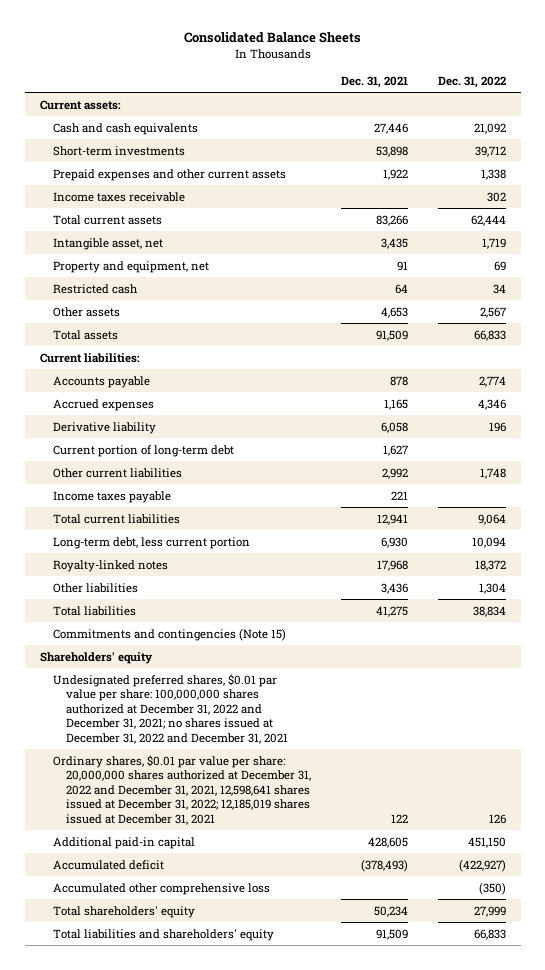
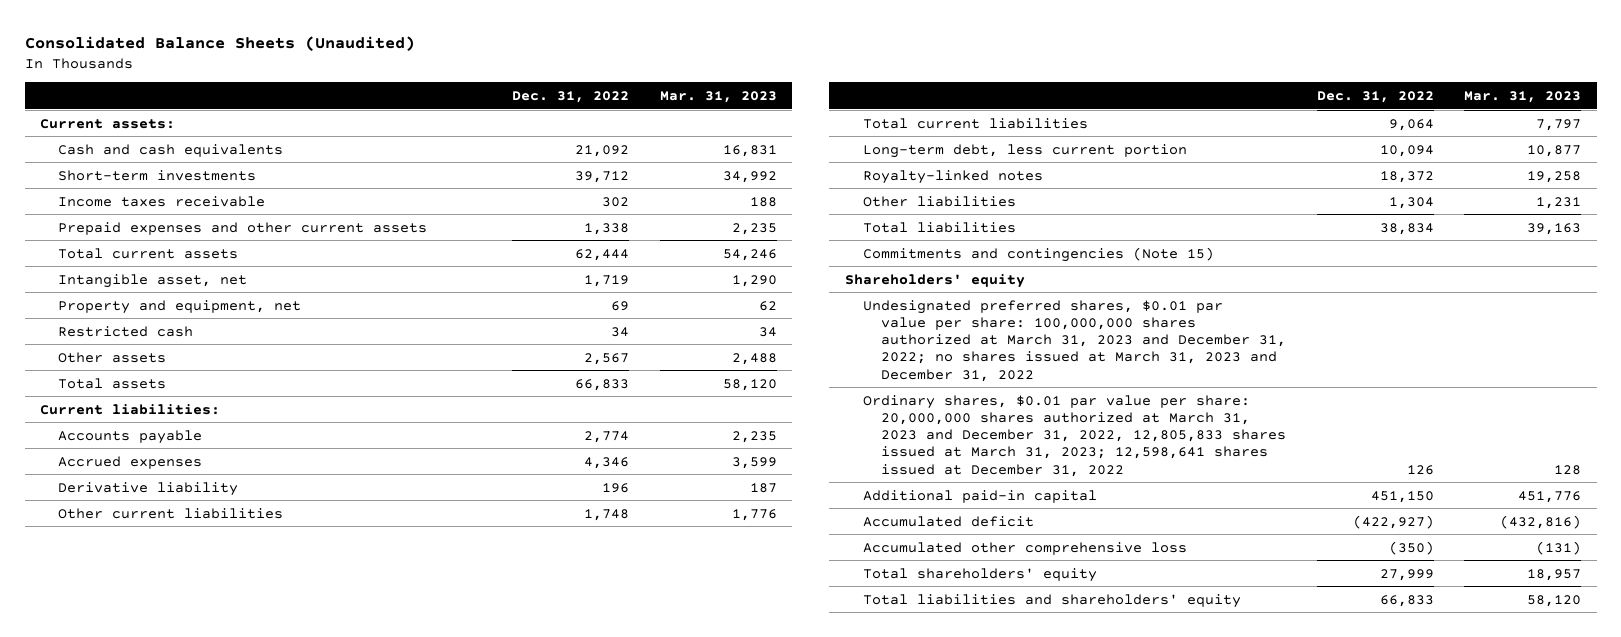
- Consolidated Balance Sheets
+ Consolidated Balance Sheets (Unaudited)
- | Dec. 31, 2021 | Dec. 31, 2022
+ | Dec. 31, 2022 | Mar. 31, 2023
moved down: Prepaid expenses and other current assets | 1,338 | 2,235
- Current portion of long-term debt | 1,627 |
- Income taxes payable | 221 |
- Undesignated preferred shares, $0.01 par value per share: 100,000,000 shares authorized at December 31, 2022 and December 31, 2021; no shares issued at December 31, 2022 and December 31, 2021
- Ordinary shares, $0.01 par value per share: 20,000,000 shares authorized at December 31, 2022 and December 31, 2021, 12,598,641 shares issued at December 31, 2022; 12,185,019 shares issued at December 31, 2021 | 122 | 126
+ Undesignated preferred shares, $0.01 par value per share: 100,000,000 shares authorized at March 31, 2023 and December 31, 2022; no shares issued at March 31, 2023 and December 31, 2022
+ Ordinary shares, $0.01 par value per share: 20,000,000 shares authorized at March 31, 2023 and December 31, 2022, 12,805,833 shares issued at March 31, 2023; 12,598,641 shares issued at December 31, 2022 | 126 | 128

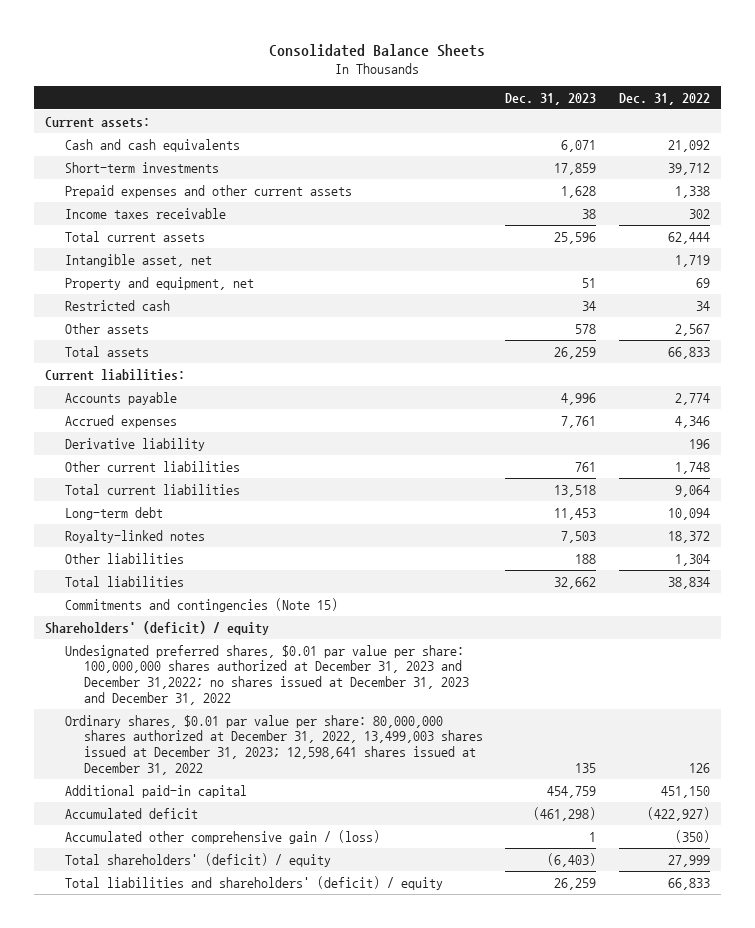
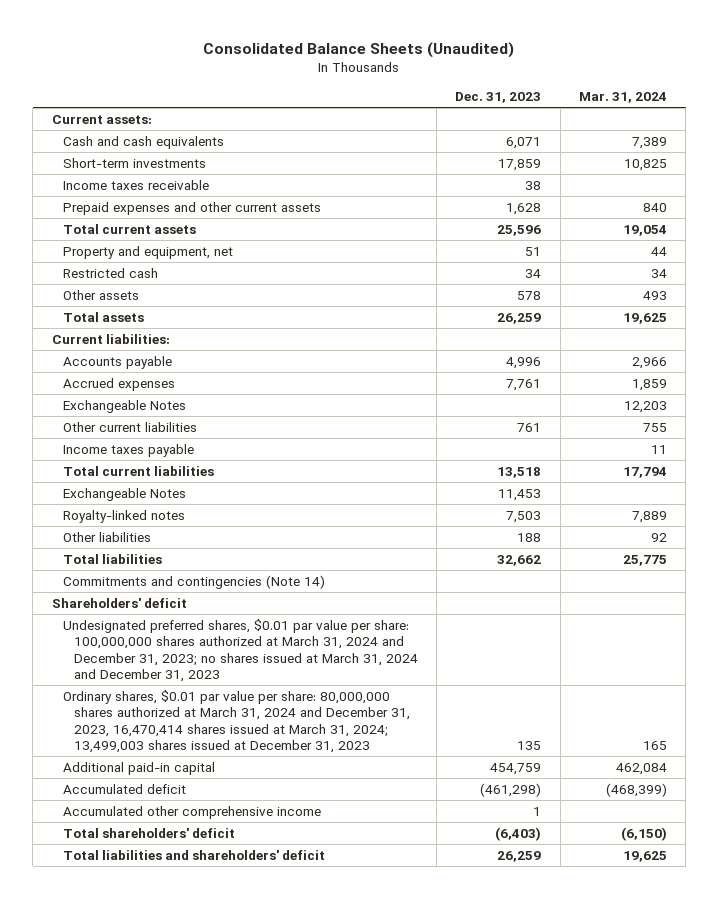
- Consolidated Balance Sheets
+ Consolidated Balance Sheets (Unaudited)
- | Dec. 31, 2023 | Dec. 31, 2022
+ | Dec. 31, 2023 | Mar. 31, 2024
moved down: Prepaid expenses and other current assets | 1,628 | 840
- Intangible asset, net | | 1,719
- Derivative liability | | 196
+ Exchangeable Notes | | 12,203
+ Income taxes payable | | 11
- Long-term debt | 11,453 | 10,094
+ Exchangeable Notes | 11,453 |
- Commitments and contingencies (Note 15)
- Shareholders' (deficit) / equity
- Undesignated preferred shares, $0.01 par value per share: 100,000,000 shares authorized at December 31, 2023 and December 31,2022; no shares issued at December 31, 2023 and December 31, 2022
- Ordinary shares, $0.01 par value per share: 80,000,000 shares authorized at December 31, 2022, 13,499,003 shares issued at December 31, 2023; 12,598,641 shares issued at December 31, 2022 | 135 | 126
+ Commitments and contingencies (Note 14)
+ Shareholders' deficit
+ Undesignated preferred shares, $0.01 par value per share: 100,000,000 shares authorized at March 31, 2024 and December 31, 2023; no shares issued at March 31, 2024 and December 31, 2023
+ Ordinary shares, $0.01 par value per share: 80,000,000 shares authorized at March 31, 2024 and December 31, 2023, 16,470,414 shares issued at March 31, 2024; 13,499,003 shares issued at December 31, 2023 | 135 | 165
- Accumulated other comprehensive gain / (loss) | 1 | (350)
- Total shareholders' (deficit) / equity | (6,403) | 27,999
- Total liabilities and shareholders' (deficit) / equity | 26,259 | 66,833
+ Accumulated other comprehensive income | 1 |
+ Total shareholders' deficit | (6,403) | (6,150)
+ Total liabilities and shareholders' deficit | 26,259 | 19,625

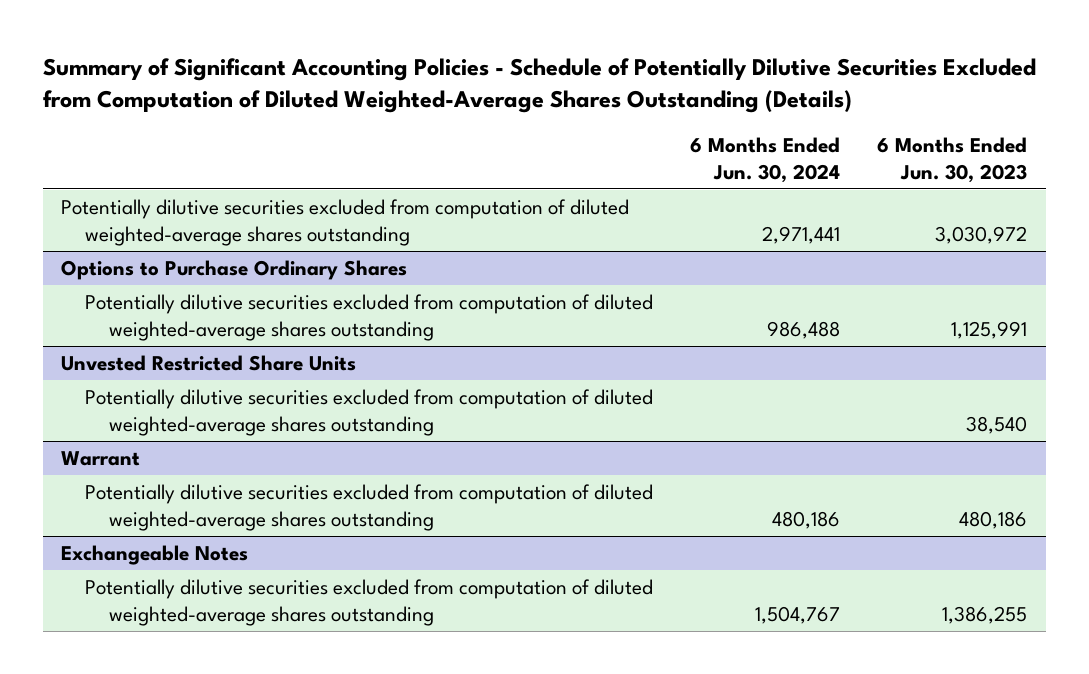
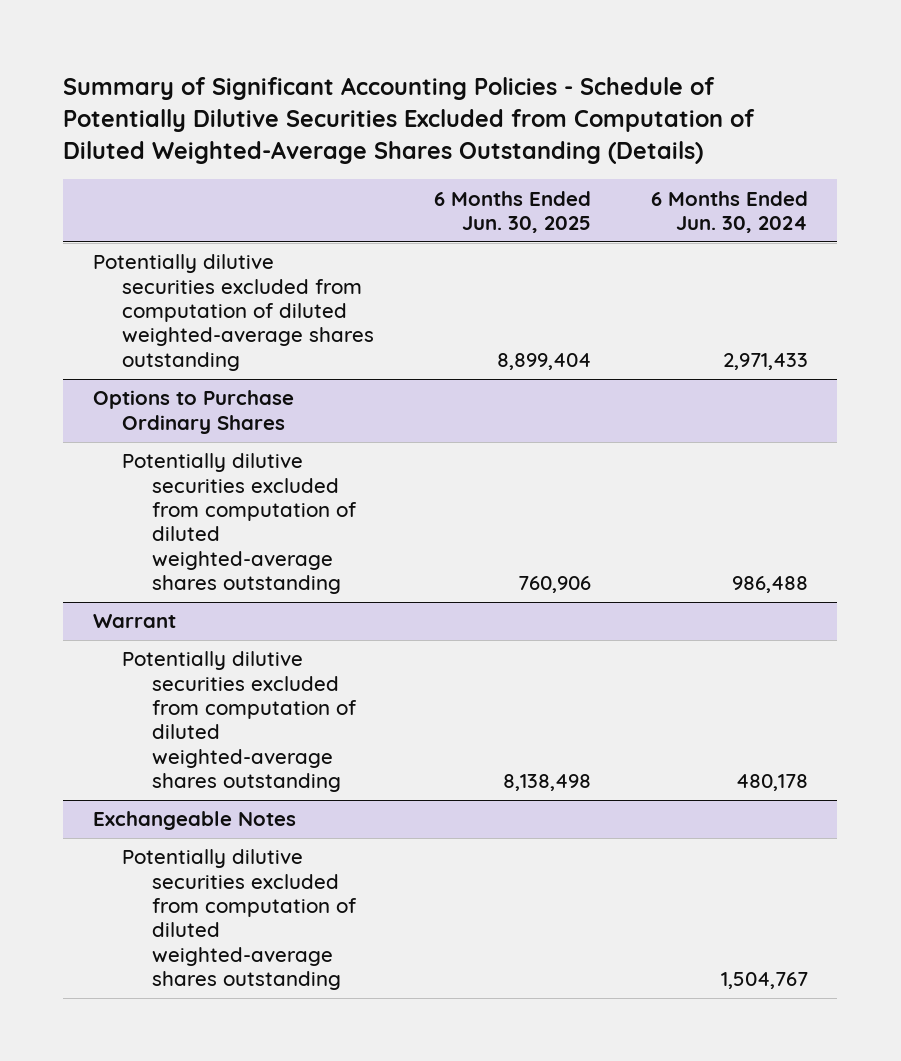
- | 6 Months Ended Jun. 30, 2024 | 6 Months Ended Jun. 30, 2023
+ | 6 Months Ended Jun. 30, 2025 | 6 Months Ended Jun. 30, 2024
- Potentially dilutive securities excluded from computation of diluted weighted-average shares outstanding | 2,971,441 | 3,030,972
+ Potentially dilutive securities excluded from computation of diluted weighted-average shares outstanding | 8,899,404 | 2,971,433
- Unvested Restricted Share Units
- Potentially dilutive securities excluded from computation of diluted weighted-average shares outstanding | | 38,540
@ Warrant
- Potentially dilutive securities excluded from computation of diluted weighted-average shares outstanding | 480,186 | 480,186
+ Potentially dilutive securities excluded from computation of diluted weighted-average shares outstanding | 8,138,498 | 480,178

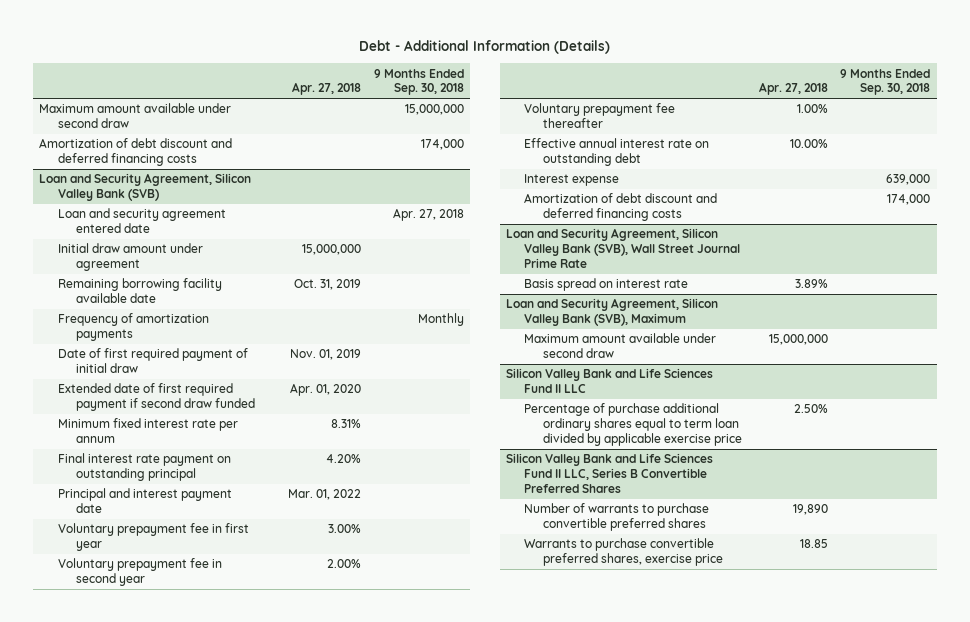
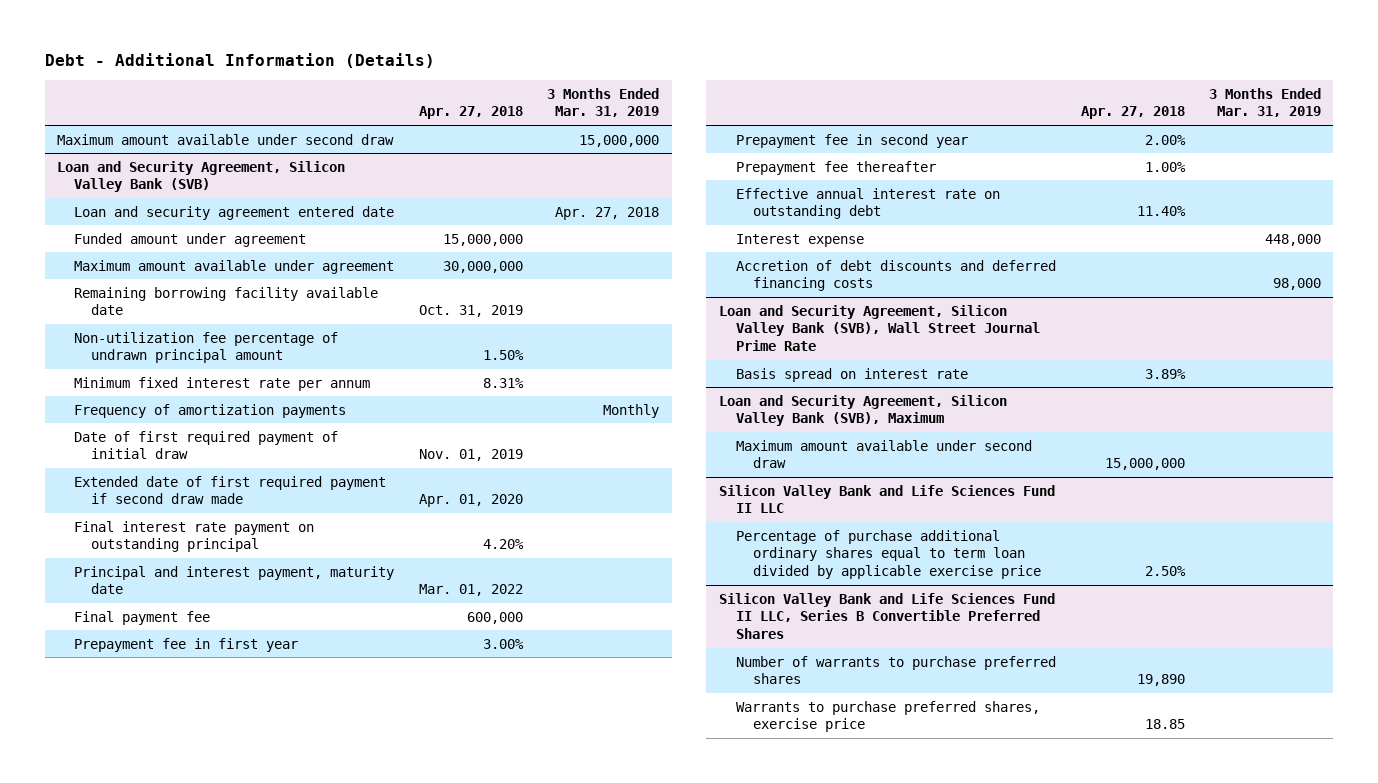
- | Apr. 27, 2018 | 9 Months Ended Sep. 30, 2018
+ | Apr. 27, 2018 | 3 Months Ended Mar. 31, 2019
- Amortization of debt discount and deferred financing costs | | 174,000
@ Loan and Security Agreement, Silicon Valley Bank (SVB)
- Initial draw amount under agreement | 15,000,000 |
+ Funded amount under agreement | 15,000,000 |
+ Maximum amount available under agreement | 30,000,000 |
+ Non-utilization fee percentage of undrawn principal amount | 1.50% |
moved up: Minimum fixed interest rate per annum | 8.31% |
- Extended date of first required payment if second draw funded | Apr. 01, 2020 |
+ Extended date of first required payment if second draw made | Apr. 01, 2020 |
- Principal and interest payment date | Mar. 01, 2022 |
- Voluntary prepayment fee in first year | 3.00% |
- Voluntary prepayment fee in second year | 2.00% |
- Voluntary prepayment fee thereafter | 1.00% |
- Effective annual interest rate on outstanding debt | 10.00% |
+ Principal and interest payment, maturity date | Mar. 01, 2022 |
+ Final payment fee | 600,000 |
+ Prepayment fee in first year | 3.00% |
+ Prepayment fee in second year | 2.00% |
+ Prepayment fee thereafter | 1.00% |
+ Effective annual interest rate on outstanding debt | 11.40% |
- Amortization of debt discount and deferred financing costs | | 174,000
+ Accretion of debt discounts and deferred financing costs | | 98,000
@ Silicon Valley Bank and Life Sciences Fund II LLC, Series B Convertible Preferred Shares
- Number of warrants to purchase convertible preferred shares | 19,890 |
- Warrants to purchase convertible preferred shares, exercise price | 18.85 |
+ Number of warrants to purchase preferred shares | 19,890 |
+ Warrants to purchase preferred shares, exercise price | 18.85 |

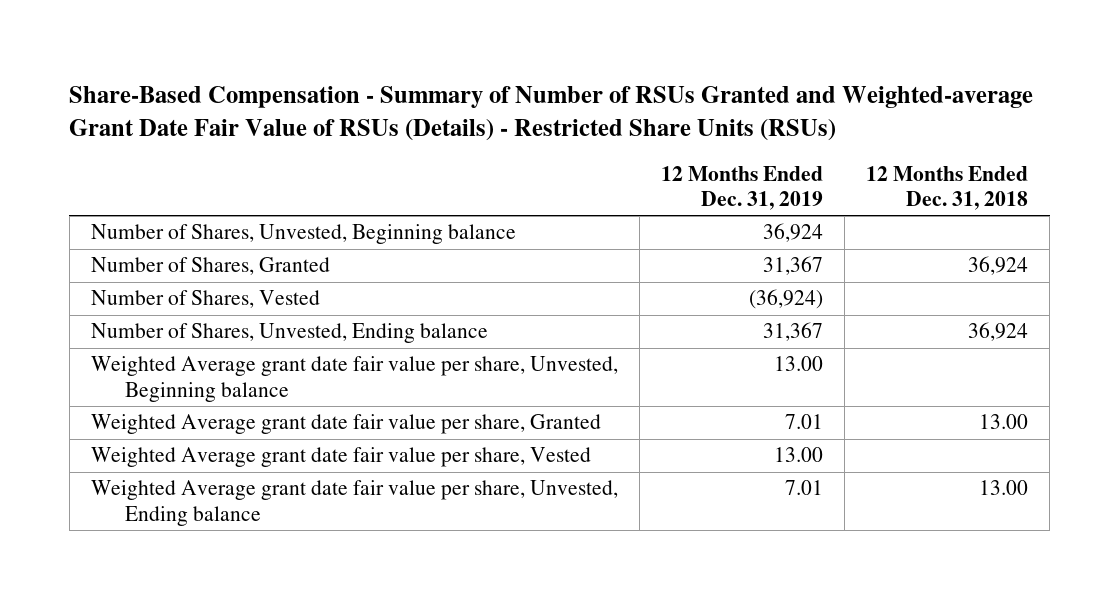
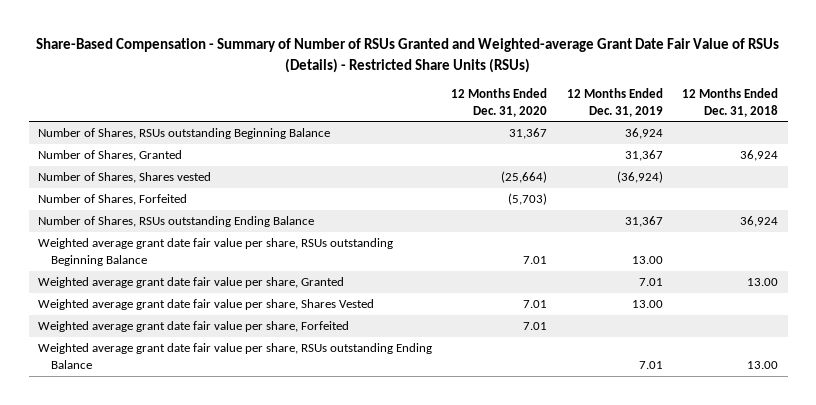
- | 12 Months Ended Dec. 31, 2019 | 12 Months Ended Dec. 31, 2018
+ | 12 Months Ended Dec. 31, 2020 | 12 Months Ended Dec. 31, 2019 | 12 Months Ended Dec. 31, 2018
- Number of Shares, Unvested, Beginning balance | 36,924 |
+ Number of Shares, RSUs outstanding Beginning Balance | 31,367 | 36,924 |
- Number of Shares, Vested | (36,924) |
- Number of Shares, Unvested, Ending balance | 31,367 | 36,924
- Weighted Average grant date fair value per share, Unvested, Beginning balance | 13.00 |
- Weighted Average grant date fair value per share, Granted | 7.01 | 13.00
- Weighted Average grant date fair value per share, Vested | 13.00 |
- Weighted Average grant date fair value per share, Unvested, Ending balance | 7.01 | 13.00
+ Number of Shares, Shares vested | (25,664) | (36,924) |
+ Number of Shares, Forfeited | (5,703) | |
+ Number of Shares, RSUs outstanding Ending Balance | | 31,367 | 36,924
+ Weighted average grant date fair value per share, RSUs outstanding Beginning Balance | 7.01 | 13.00 |
+ Weighted average grant date fair value per share, Granted | | 7.01 | 13.00
+ Weighted average grant date fair value per share, Shares Vested | 7.01 | 13.00 |
+ Weighted average grant date fair value per share, Forfeited | 7.01 | |
+ Weighted average grant date fair value per share, RSUs outstanding Ending Balance | | 7.01 | 13.00

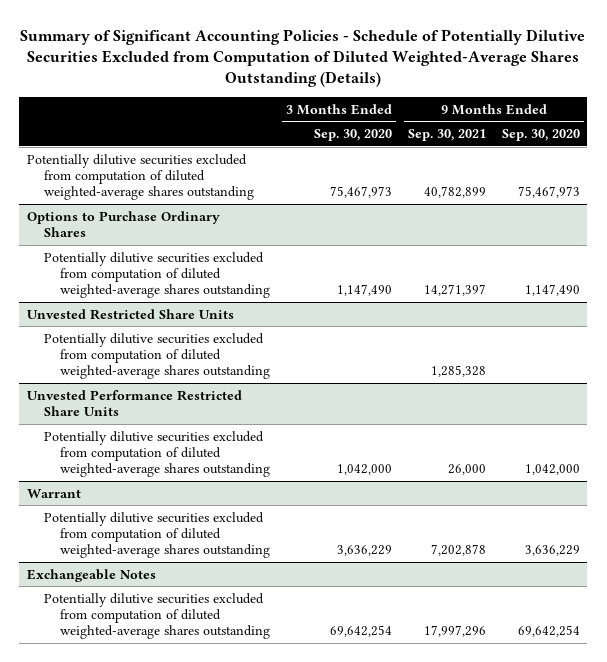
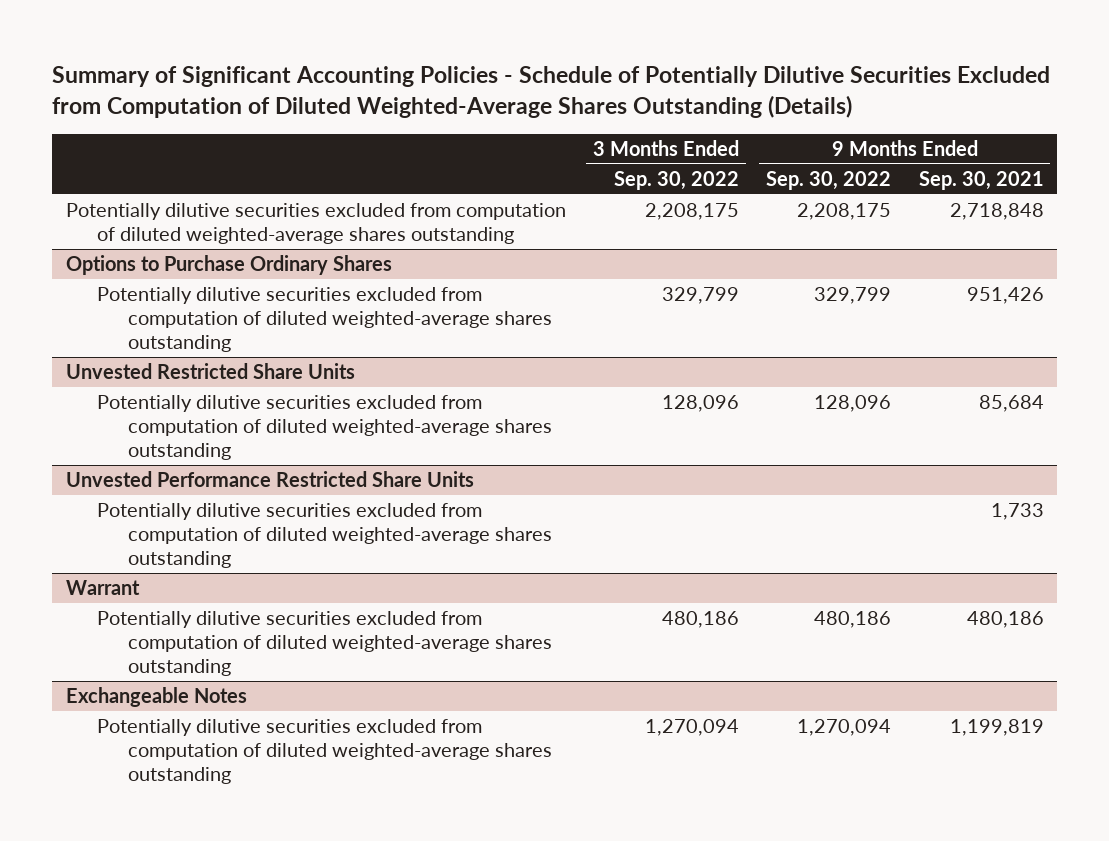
- | 3 Months Ended Sep. 30, 2020 | 9 Months Ended Sep. 30, 2021 | 9 Months Ended Sep. 30, 2020
+ | 3 Months Ended Sep. 30, 2022 | 9 Months Ended Sep. 30, 2022 | 9 Months Ended Sep. 30, 2021
- Potentially dilutive securities excluded from computation of diluted weighted-average shares outstanding | 75,467,973 | 40,782,899 | 75,467,973
+ Potentially dilutive securities excluded from computation of diluted weighted-average shares outstanding | 2,208,175 | 2,208,175 | 2,718,848
@ Options to Purchase Ordinary Shares
- Potentially dilutive securities excluded from computation of diluted weighted-average shares outstanding | 1,147,490 | 14,271,397 | 1,147,490
+ Potentially dilutive securities excluded from computation of diluted weighted-average shares outstanding | 329,799 | 329,799 | 951,426
@ Unvested Restricted Share Units
- Potentially dilutive securities excluded from computation of diluted weighted-average shares outstanding | | 1,285,328 |
+ Potentially dilutive securities excluded from computation of diluted weighted-average shares outstanding | 128,096 | 128,096 | 85,684
@ Unvested Performance Restricted Share Units
- Potentially dilutive securities excluded from computation of diluted weighted-average shares outstanding | 1,042,000 | 26,000 | 1,042,000
+ Potentially dilutive securities excluded from computation of diluted weighted-average shares outstanding | | | 1,733
@ Warrant
- Potentially dilutive securities excluded from computation of diluted weighted-average shares outstanding | 3,636,229 | 7,202,878 | 3,636,229
+ Potentially dilutive securities excluded from computation of diluted weighted-average shares outstanding | 480,186 | 480,186 | 480,186
@ Exchangeable Notes
- Potentially dilutive securities excluded from computation of diluted weighted-average shares outstanding | 69,642,254 | 17,997,296 | 69,642,254
+ Potentially dilutive securities excluded from computation of diluted weighted-average shares outstanding | 1,270,094 | 1,270,094 | 1,199,819

